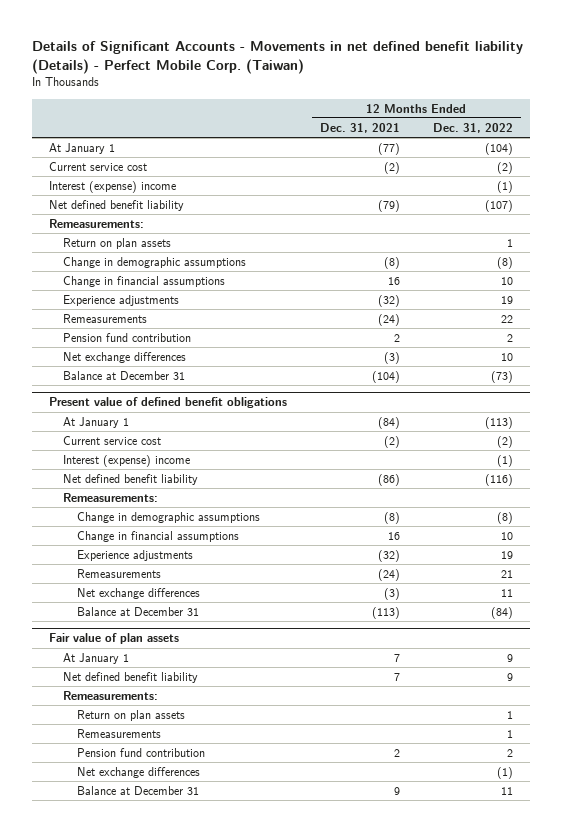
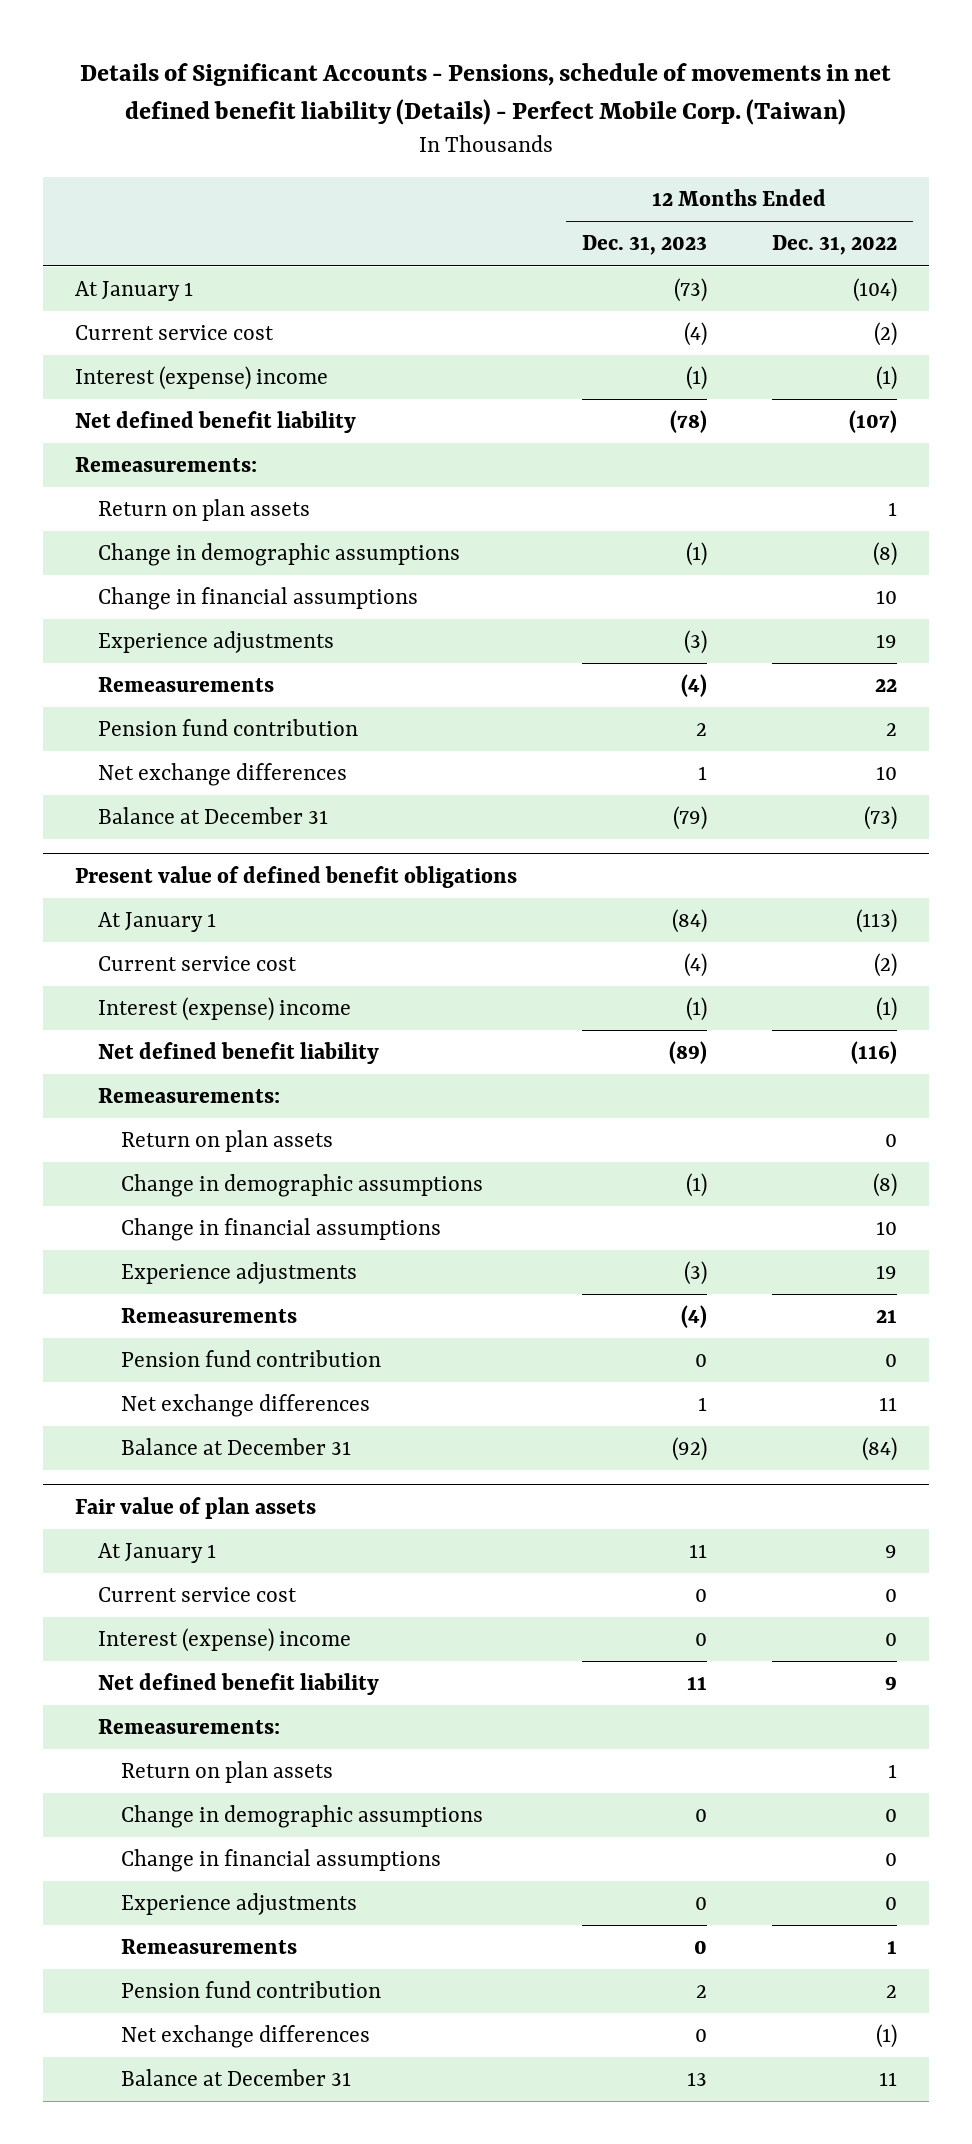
- Details of Significant Accounts - Movements in net defined benefit liability (Details) - Perfect Mobile Corp. (Taiwan)
+ Details of Significant Accounts - Pensions, schedule of movements in net defined benefit liability (Details) - Perfect Mobile Corp. (Taiwan)
- | 12 Months Ended Dec. 31, 2021 | 12 Months Ended Dec. 31, 2022
+ | 12 Months Ended Dec. 31, 2023 | 12 Months Ended Dec. 31, 2022
@ Present value of defined benefit obligations
+ Return on plan assets | | 0
+ Pension fund contribution | 0 | 0
@ Fair value of plan assets
+ Current service cost | 0 | 0
+ Interest (expense) income | 0 | 0
+ Change in demographic assumptions | 0 | 0
+ Change in financial assumptions | | 0
+ Experience adjustments | 0 | 0

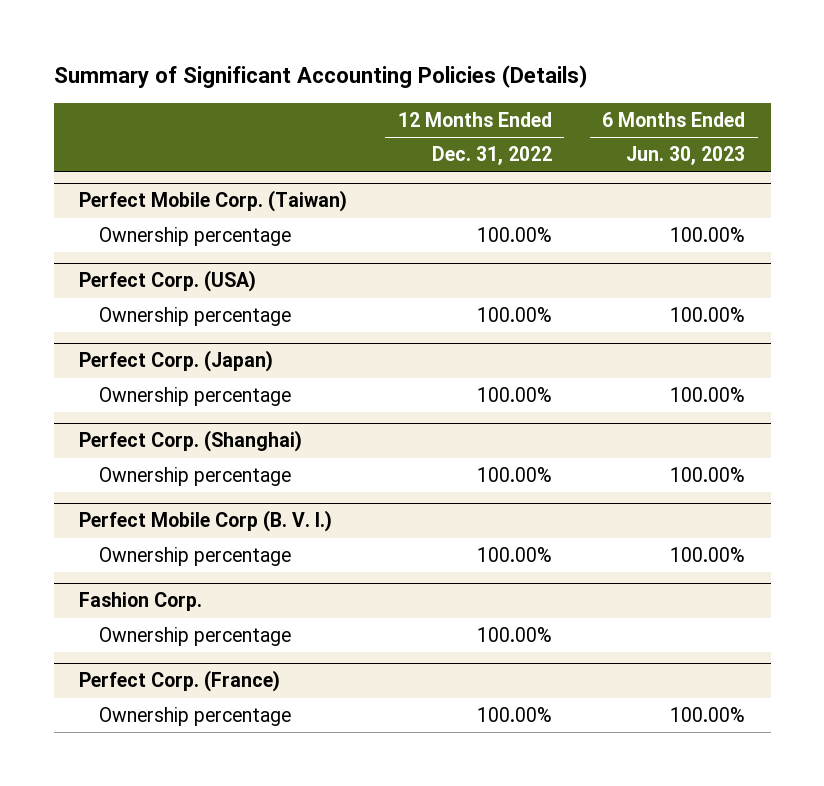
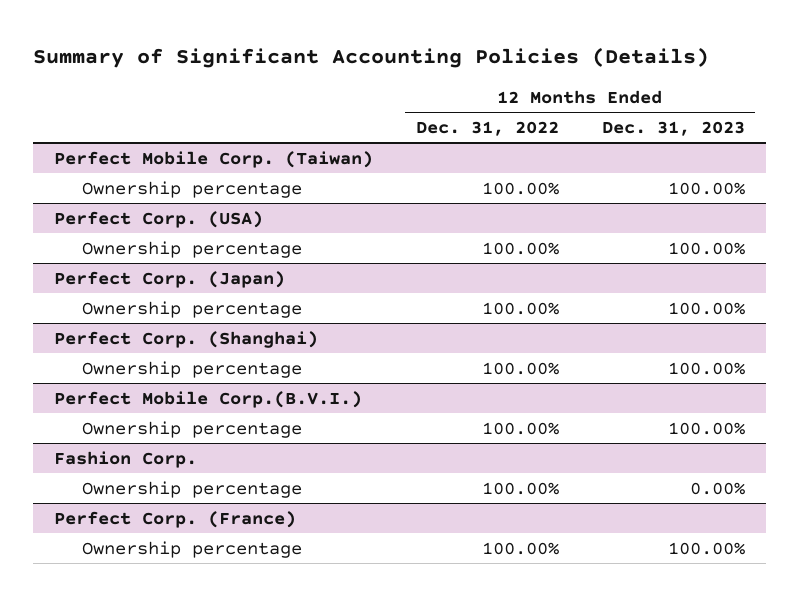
- | 12 Months Ended Dec. 31, 2022 | 6 Months Ended Jun. 30, 2023
+ | 12 Months Ended Dec. 31, 2022 | 12 Months Ended Dec. 31, 2023
- Perfect Mobile Corp (B. V. I.)
+ Perfect Mobile Corp.(B.V.I.)

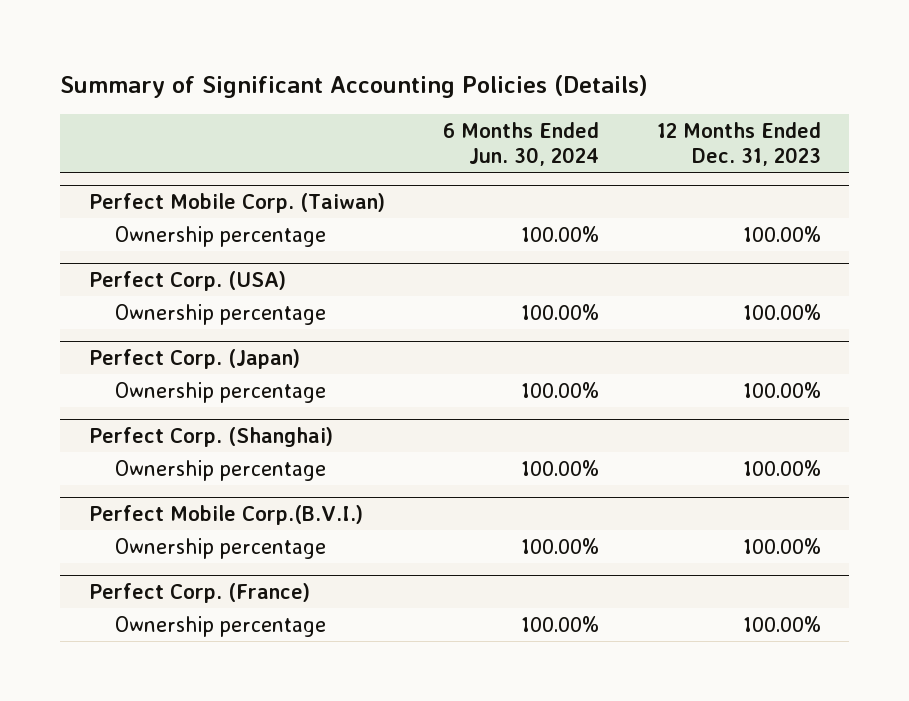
- | 12 Months Ended Dec. 31, 2022 | 12 Months Ended Dec. 31, 2023
+ | 6 Months Ended Jun. 30, 2024 | 12 Months Ended Dec. 31, 2023
- Fashion Corp.
- Ownership percentage | 100.00% | 0.00%

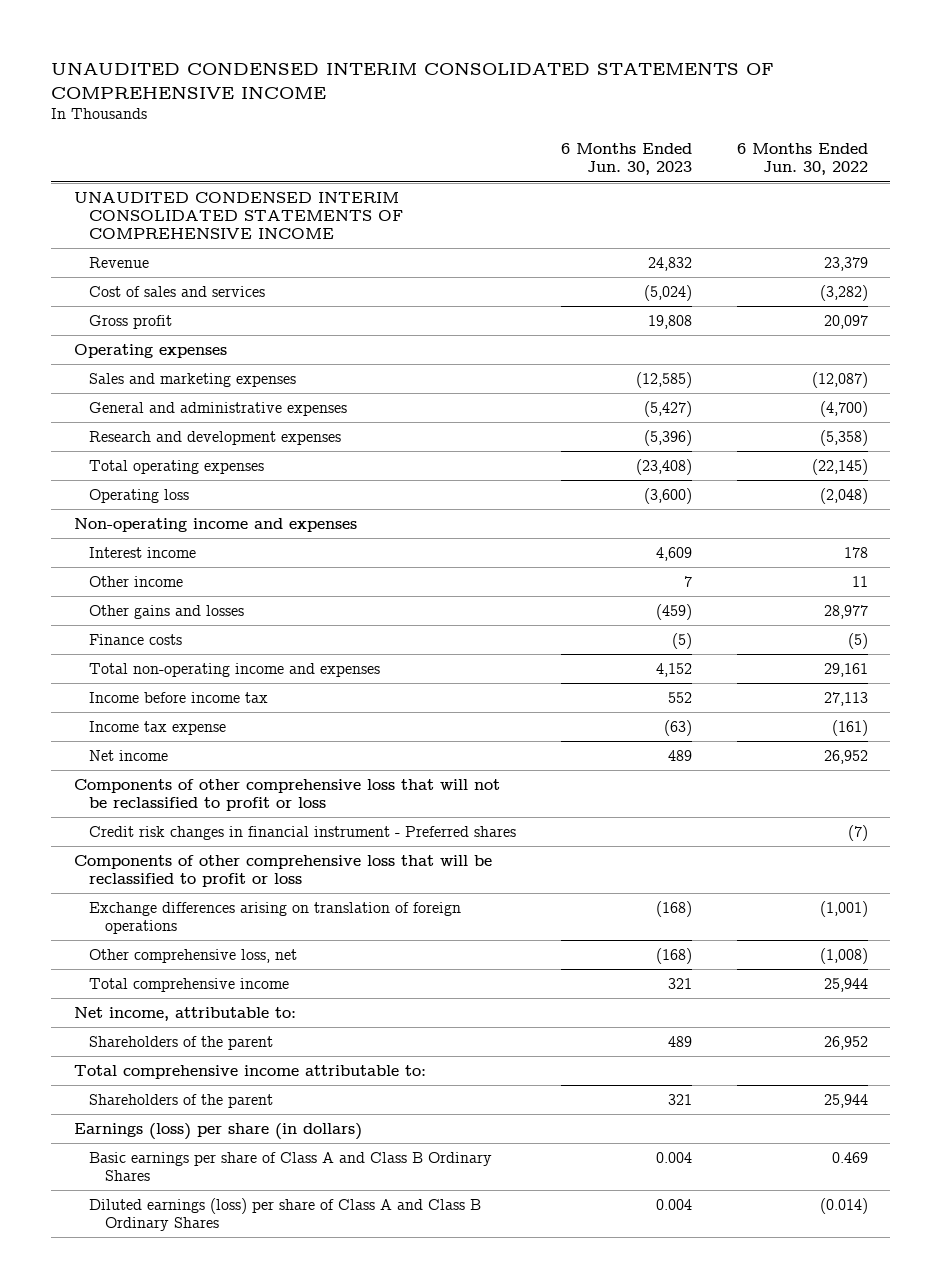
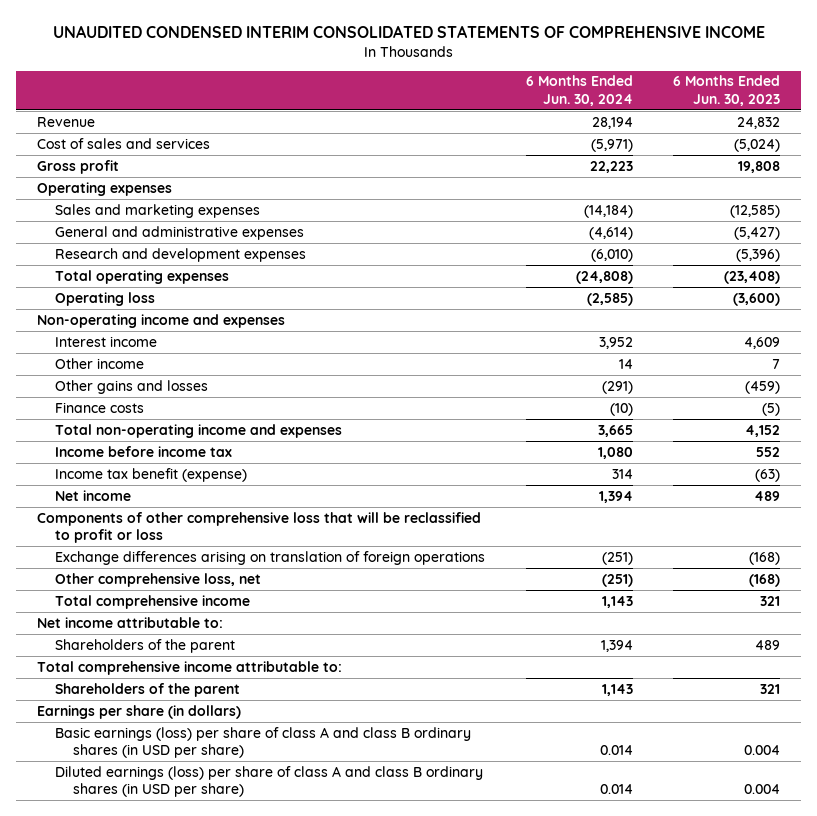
- | 6 Months Ended Jun. 30, 2023 | 6 Months Ended Jun. 30, 2022
+ | 6 Months Ended Jun. 30, 2024 | 6 Months Ended Jun. 30, 2023
- UNAUDITED CONDENSED INTERIM CONSOLIDATED STATEMENTS OF COMPREHENSIVE INCOME
- Income tax expense | (63) | (161)
+ Income tax benefit (expense) | 314 | (63)
- Components of other comprehensive loss that will not be reclassified to profit or loss
- Credit risk changes in financial instrument - Preferred shares | | (7)
- Net income, attributable to:
+ Net income attributable to:
- Earnings (loss) per share (in dollars)
- Basic earnings per share of Class A and Class B Ordinary Shares | 0.004 | 0.469
- Diluted earnings (loss) per share of Class A and Class B Ordinary Shares | 0.004 | (0.014)
+ Earnings per share (in dollars)
+ Basic earnings (loss) per share of class A and class B ordinary shares (in USD per share) | 0.014 | 0.004
+ Diluted earnings (loss) per share of class A and class B ordinary shares (in USD per share) | 0.014 | 0.004

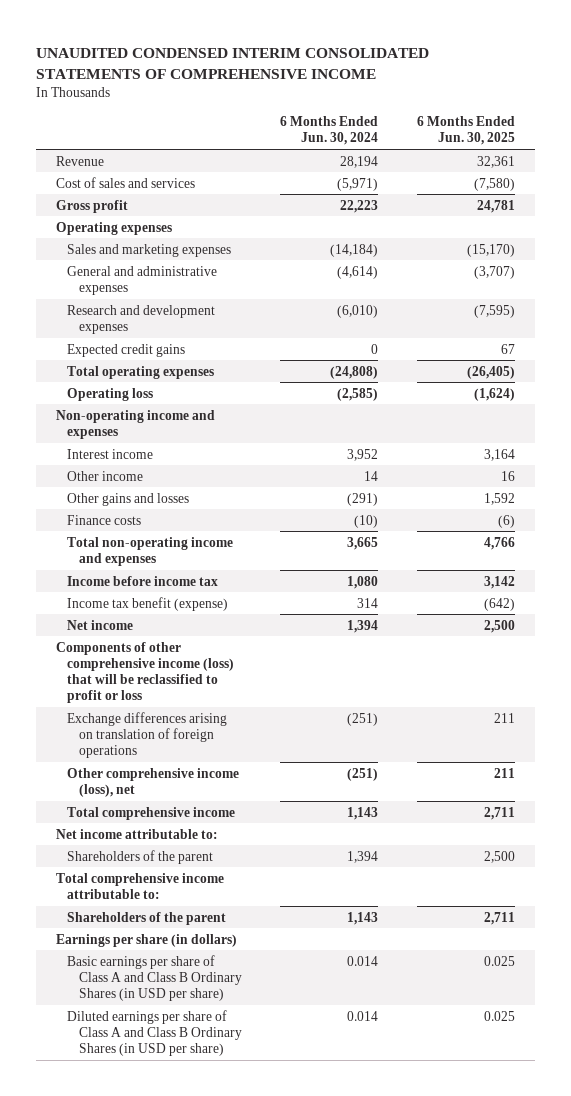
- | 6 Months Ended Jun. 30, 2024 | 6 Months Ended Jun. 30, 2023
+ | 6 Months Ended Jun. 30, 2024 | 6 Months Ended Jun. 30, 2025
+ Expected credit gains | 0 | 67
- Components of other comprehensive loss that will be reclassified to profit or loss
+ Components of other comprehensive income (loss) that will be reclassified to profit or loss
- Other comprehensive loss, net | (251) | (168)
+ Other comprehensive income (loss), net | (251) | 211
- Basic earnings (loss) per share of class A and class B ordinary shares (in USD per share) | 0.014 | 0.004
- Diluted earnings (loss) per share of class A and class B ordinary shares (in USD per share) | 0.014 | 0.004
+ Basic earnings per share of Class A and Class B Ordinary Shares (in USD per share) | 0.014 | 0.025
+ Diluted earnings per share of Class A and Class B Ordinary Shares (in USD per share) | 0.014 | 0.025

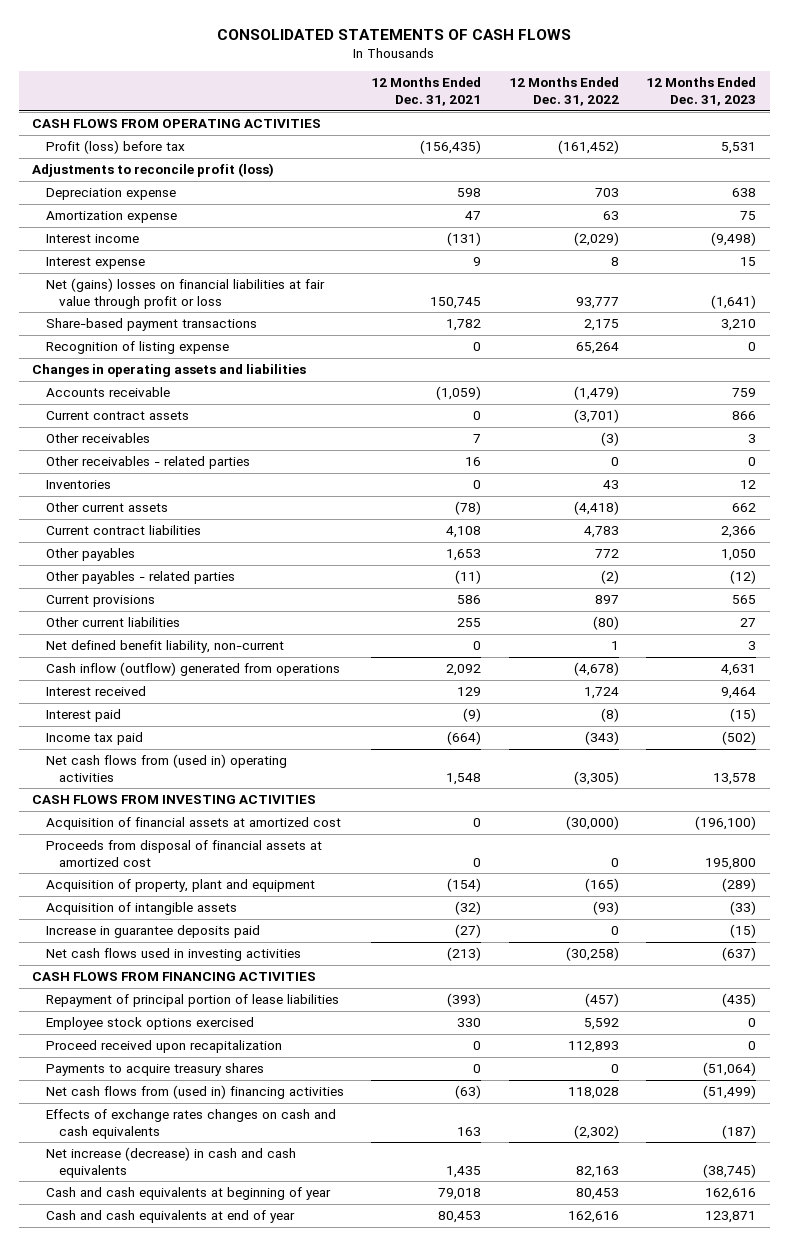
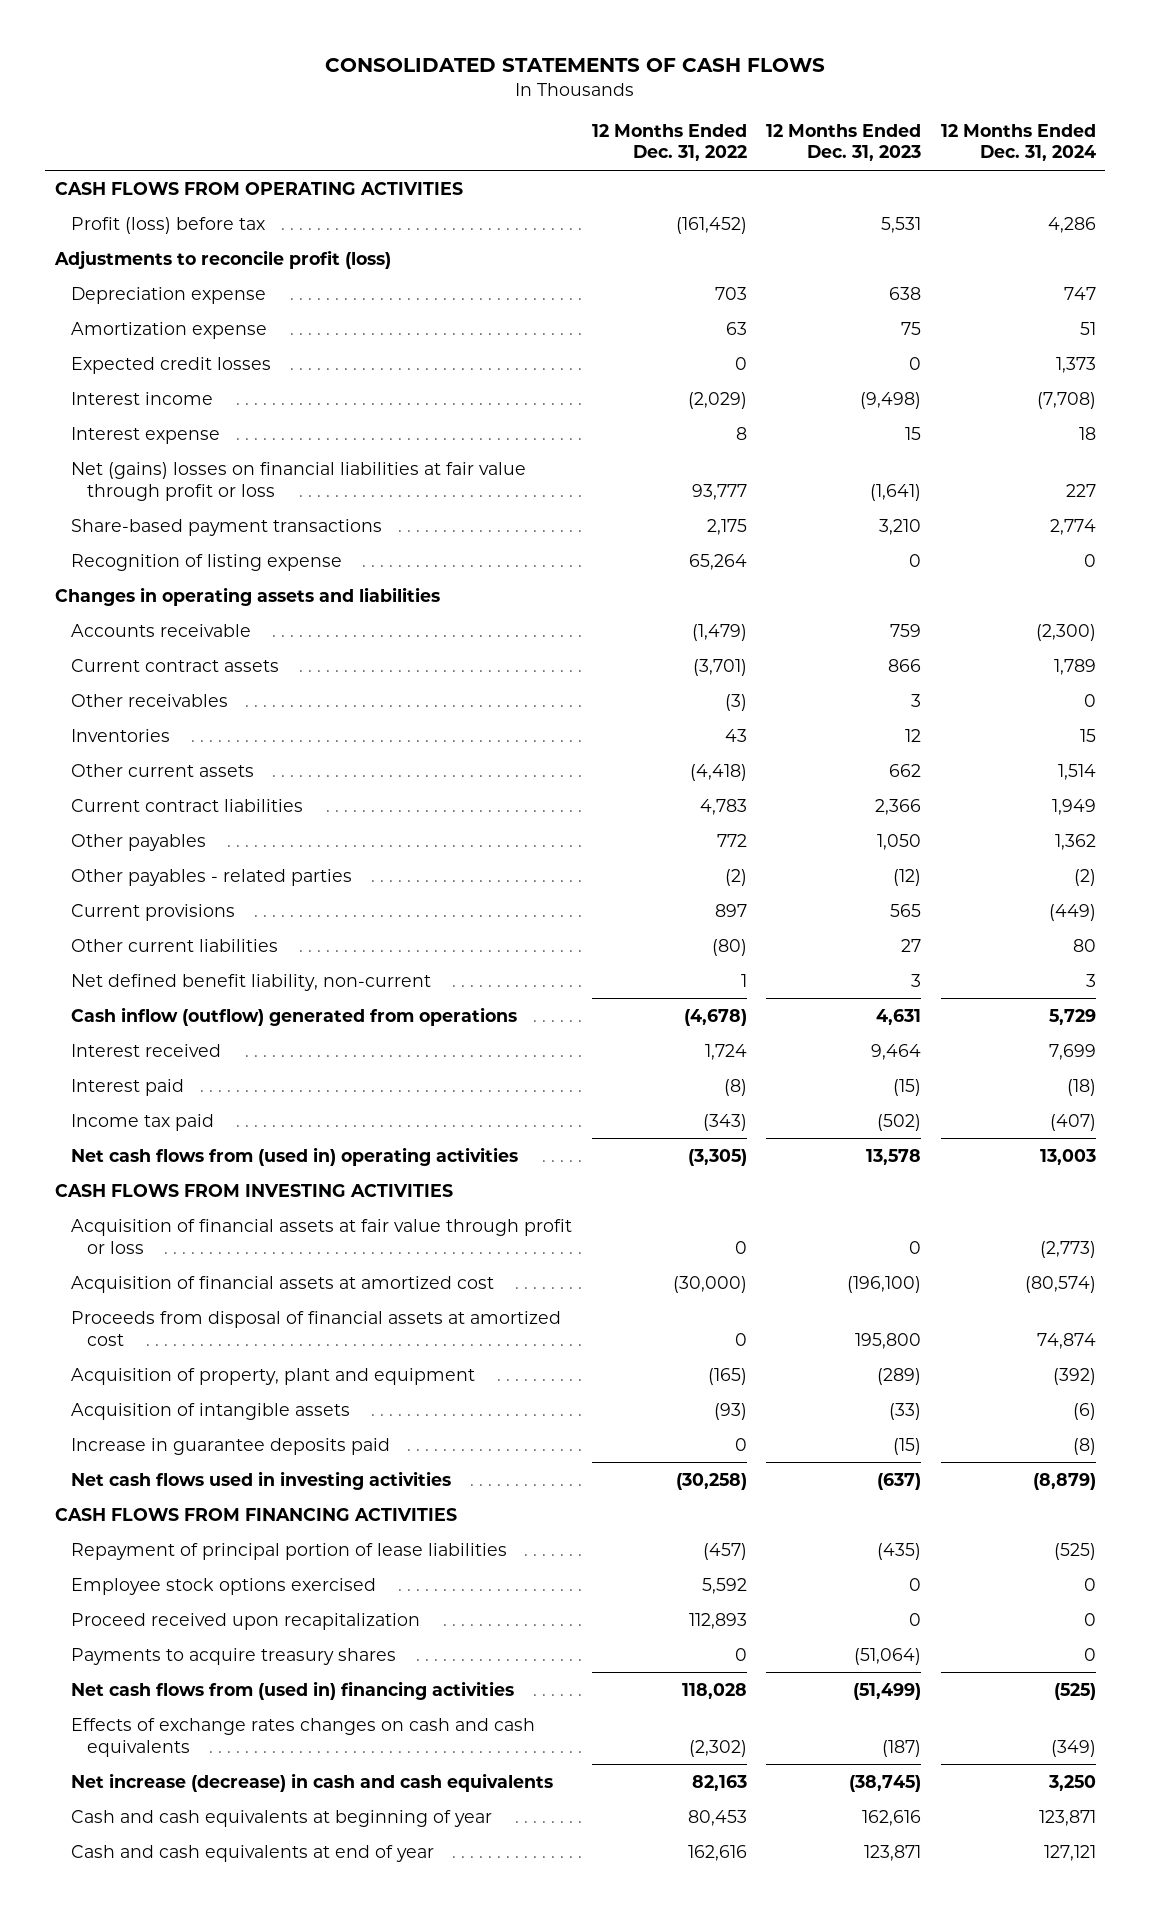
- | 12 Months Ended Dec. 31, 2021 | 12 Months Ended Dec. 31, 2022 | 12 Months Ended Dec. 31, 2023
+ | 12 Months Ended Dec. 31, 2022 | 12 Months Ended Dec. 31, 2023 | 12 Months Ended Dec. 31, 2024
+ Expected credit losses | 0 | 0 | 1,373
- Other receivables - related parties | 16 | 0 | 0
+ Acquisition of financial assets at fair value through profit or loss | 0 | 0 | (2,773)

